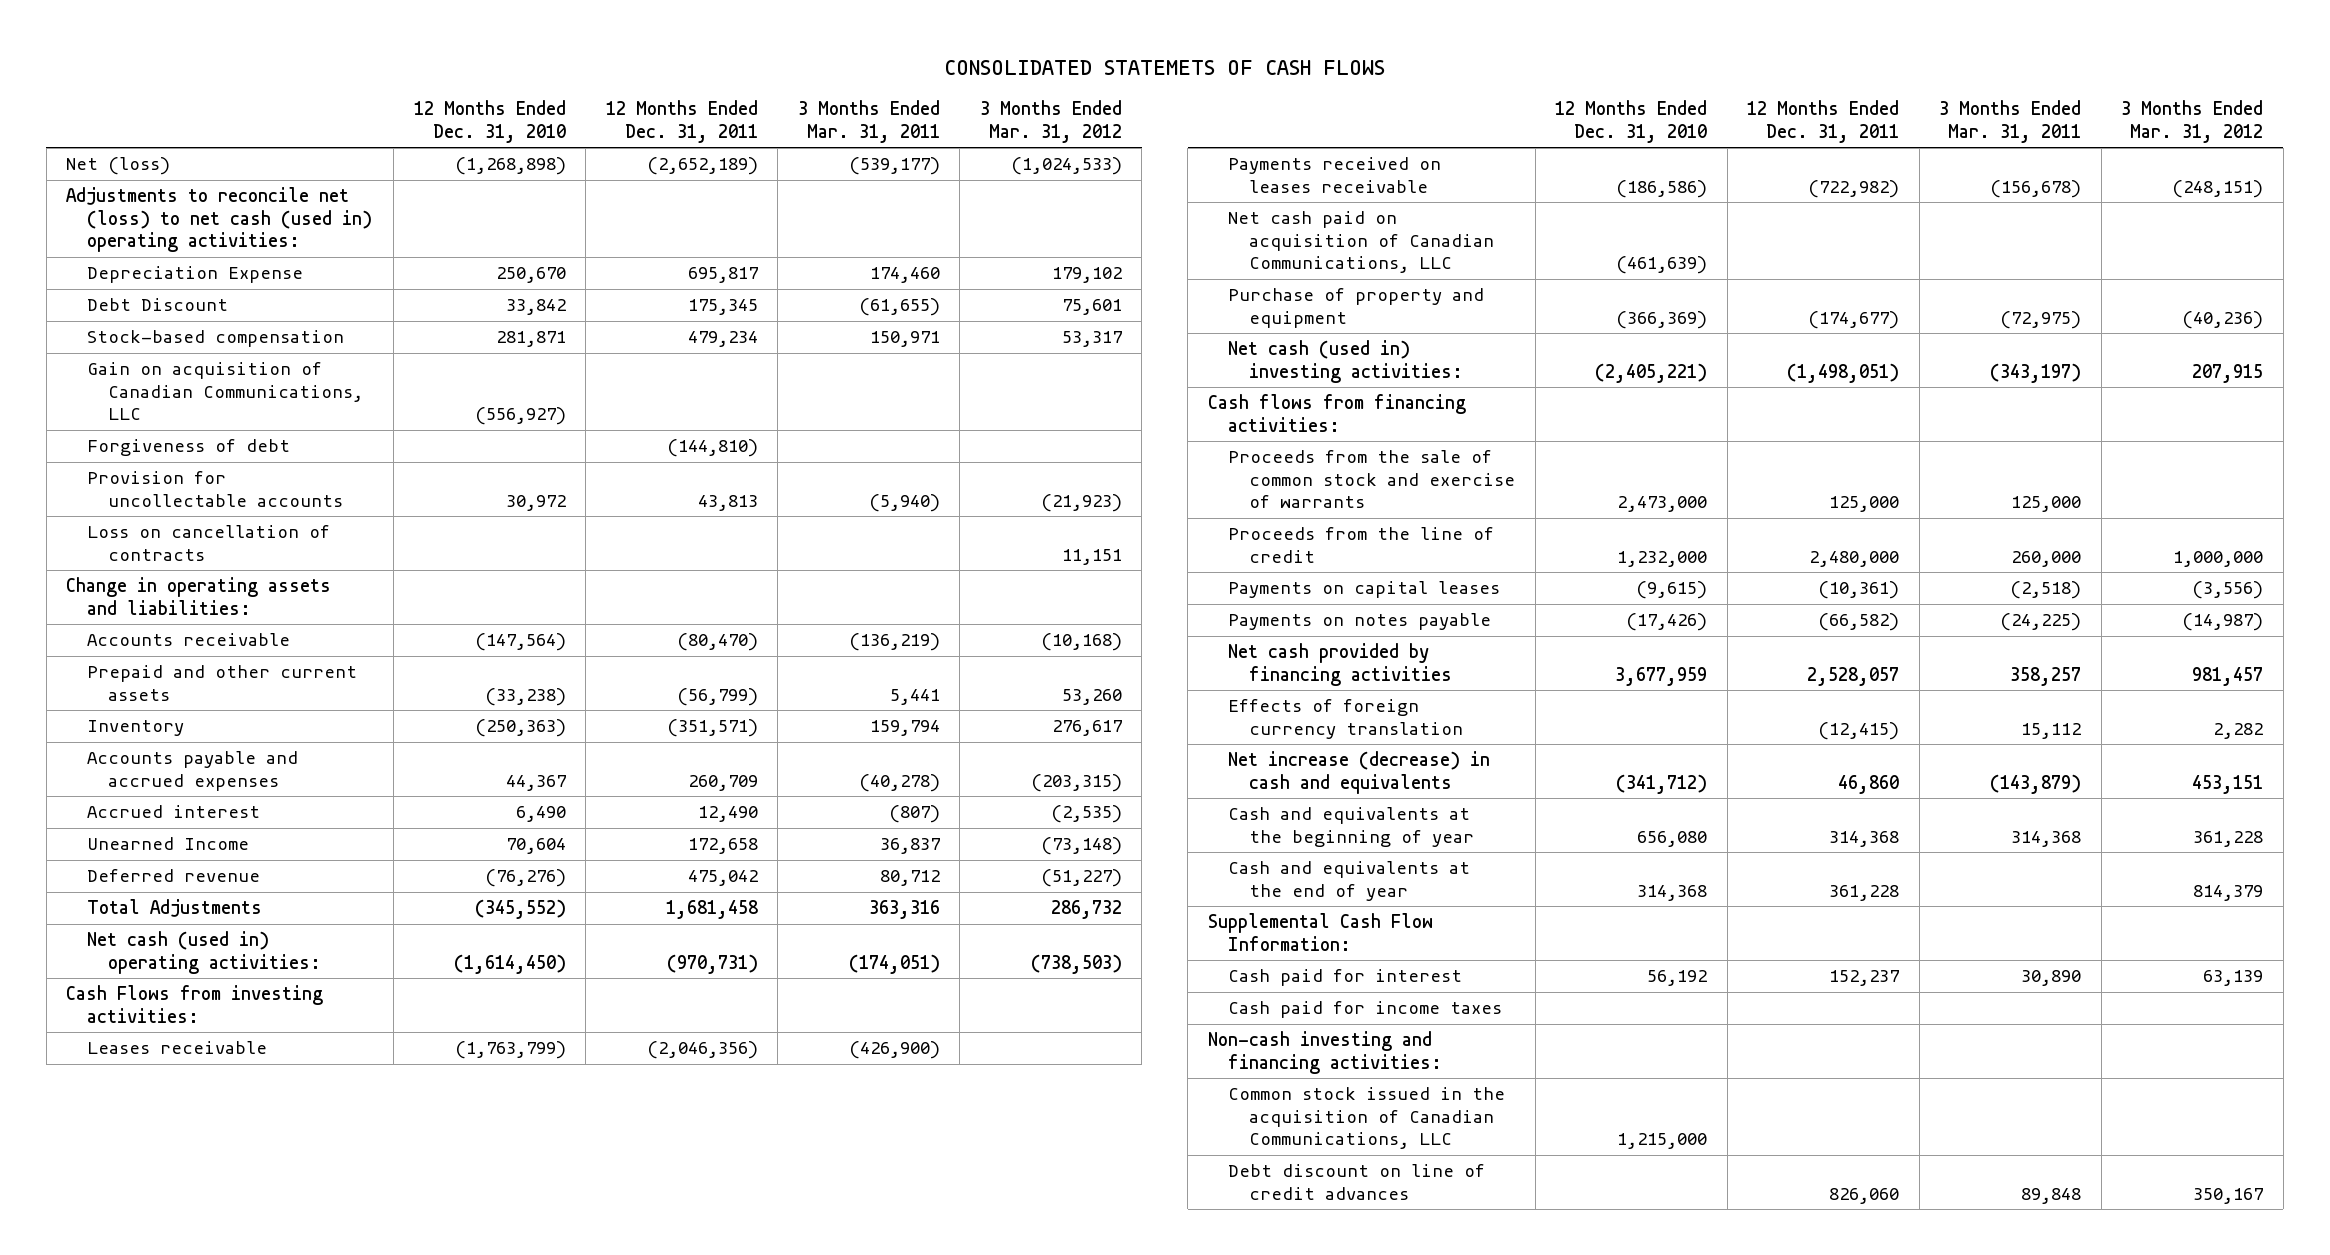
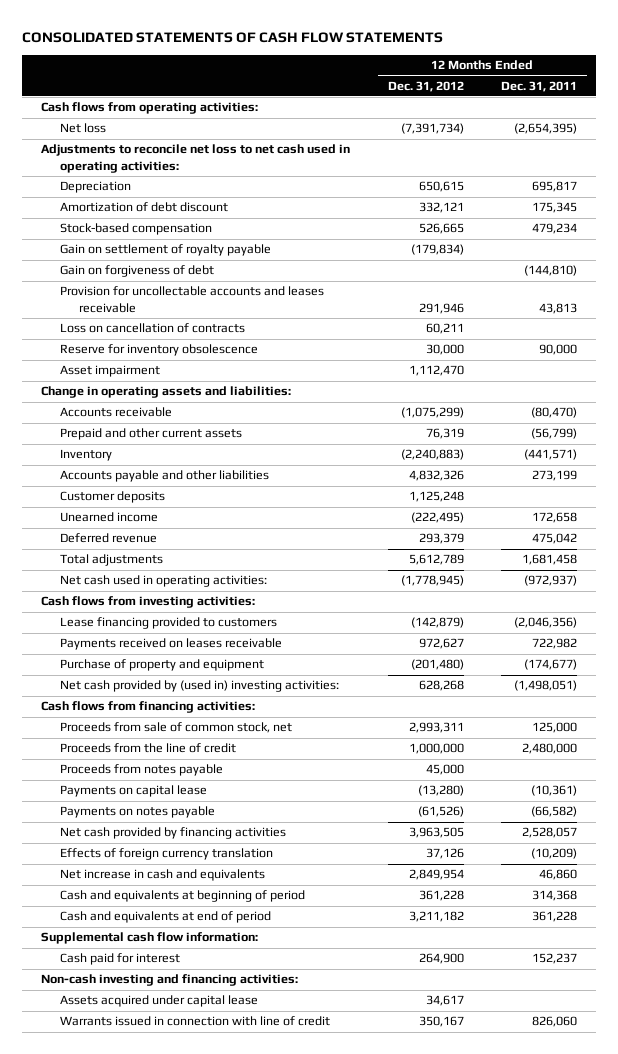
- CONSOLIDATED STATEMETS OF CASH FLOWS
+ CONSOLIDATED STATEMENTS OF CASH FLOW STATEMENTS
- | 12 Months Ended Dec. 31, 2010 | 12 Months Ended Dec. 31, 2011 | 3 Months Ended Mar. 31, 2011 | 3 Months Ended Mar. 31, 2012
+ | 12 Months Ended Dec. 31, 2012 | 12 Months Ended Dec. 31, 2011
- Net (loss) | (1,268,898) | (2,652,189) | (539,177) | (1,024,533)
- Adjustments to reconcile net (loss) to net cash (used in) operating activities:
- Depreciation Expense | 250,670 | 695,817 | 174,460 | 179,102
- Debt Discount | 33,842 | 175,345 | (61,655) | 75,601
+ Cash flows from operating activities:
+ Net loss | (7,391,734) | (2,654,395)
+ Adjustments to reconcile net loss to net cash used in operating activities:
+ Depreciation | 650,615 | 695,817
+ Amortization of debt discount | 332,121 | 175,345
- Gain on acquisition of Canadian Communications, LLC | (556,927) | | |
- Forgiveness of debt | | (144,810) | |
- Provision for uncollectable accounts | 30,972 | 43,813 | (5,940) | (21,923)
+ Gain on settlement of royalty payable | (179,834) |
+ Gain on forgiveness of debt | | (144,810)
+ Provision for uncollectable accounts and leases receivable | 291,946 | 43,813
+ Reserve for inventory obsolescence | 30,000 | 90,000
+ Asset impairment | 1,112,470 |
- Inventory | (250,363) | (351,571) | 159,794 | 276,617
- Accounts payable and accrued expenses | 44,367 | 260,709 | (40,278) | (203,315)
- Accrued interest | 6,490 | 12,490 | (807) | (2,535)
- Unearned Income | 70,604 | 172,658 | 36,837 | (73,148)
+ Inventory | (2,240,883) | (441,571)
+ Accounts payable and other liabilities | 4,832,326 | 273,199
+ Customer deposits | 1,125,248 |
+ Unearned income | (222,495) | 172,658
- Total Adjustments | (345,552) | 1,681,458 | 363,316 | 286,732
- Net cash (used in) operating activities: | (1,614,450) | (970,731) | (174,051) | (738,503)
- Cash Flows from investing activities:
- Leases receivable | (1,763,799) | (2,046,356) | (426,900) |
- Payments received on leases receivable | (186,586) | (722,982) | (156,678) | (248,151)
- Net cash paid on acquisition of Canadian Communications, LLC | (461,639) | | |
+ Total adjustments | 5,612,789 | 1,681,458
+ Net cash used in operating activities: | (1,778,945) | (972,937)
+ Cash flows from investing activities:
+ Lease financing provided to customers | (142,879) | (2,046,356)
+ Payments received on leases receivable | 972,627 | 722,982
- Net cash (used in) investing activities: | (2,405,221) | (1,498,051) | (343,197) | 207,915
+ Net cash provided by (used in) investing activities: | 628,268 | (1,498,051)
- Proceeds from the sale of common stock and exercise of warrants | 2,473,000 | 125,000 | 125,000 |
+ Proceeds from sale of common stock, net | 2,993,311 | 125,000
- Payments on capital leases | (9,615) | (10,361) | (2,518) | (3,556)
+ Proceeds from notes payable | 45,000 |
+ Payments on capital lease | (13,280) | (10,361)
- Effects of foreign currency translation | | (12,415) | 15,112 | 2,282
- Net increase (decrease) in cash and equivalents | (341,712) | 46,860 | (143,879) | 453,151
- Cash and equivalents at the beginning of year | 656,080 | 314,368 | 314,368 | 361,228
- Cash and equivalents at the end of year | 314,368 | 361,228 | | 814,379
- Supplemental Cash Flow Information:
+ Effects of foreign currency translation | 37,126 | (10,209)
+ Net increase in cash and equivalents | 2,849,954 | 46,860
+ Cash and equivalents at beginning of period | 361,228 | 314,368
+ Cash and equivalents at end of period | 3,211,182 | 361,228
+ Supplemental cash flow information:
- Cash paid for income taxes
- Common stock issued in the acquisition of Canadian Communications, LLC | 1,215,000 | | |
- Debt discount on line of credit advances | | 826,060 | 89,848 | 350,167
+ Assets acquired under capital lease | 34,617 |
+ Warrants issued in connection with line of credit | 350,167 | 826,060

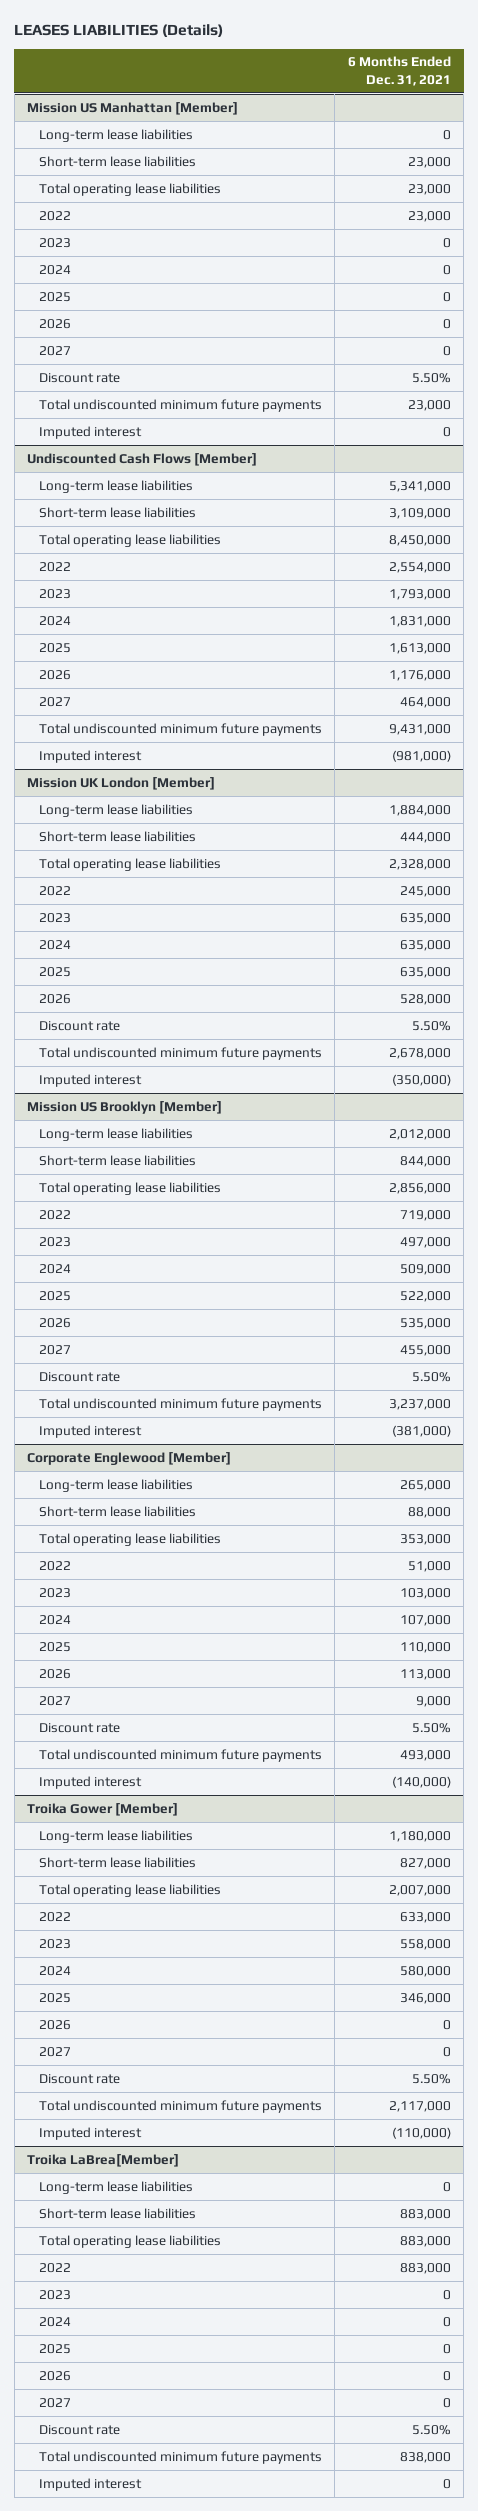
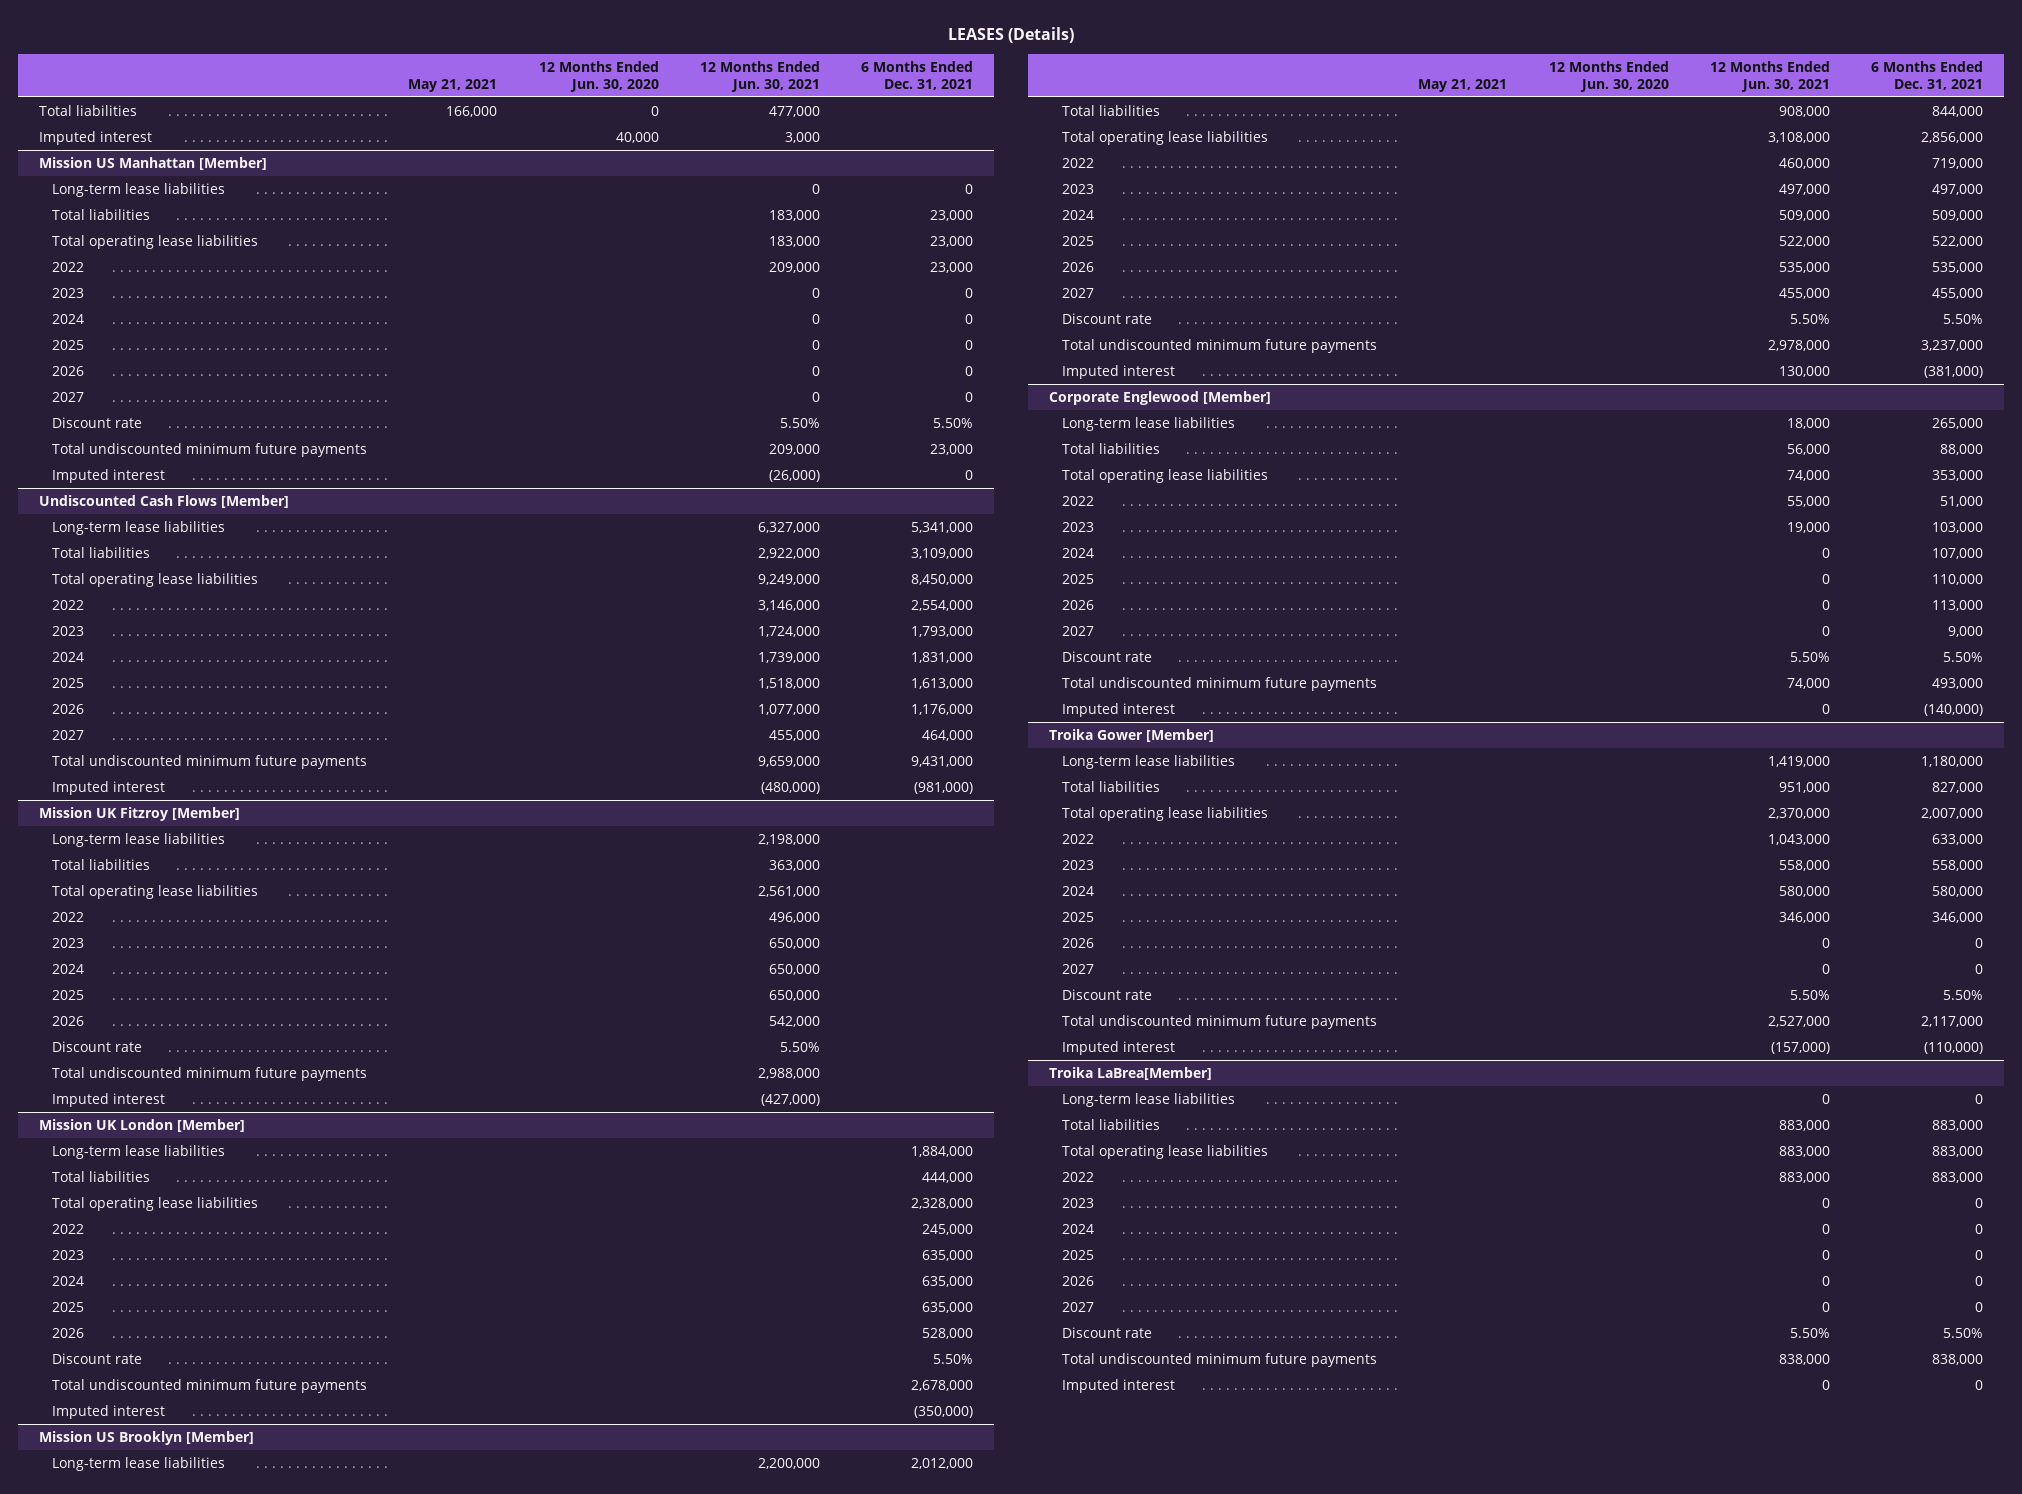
- LEASES LIABILITIES (Details)
+ LEASES (Details)
- | 6 Months Ended Dec. 31, 2021
+ | May 21, 2021 | 12 Months Ended Jun. 30, 2020 | 12 Months Ended Jun. 30, 2021 | 6 Months Ended Dec. 31, 2021
+ Total liabilities | 166,000 | 0 | 477,000 |
+ Imputed interest | | 40,000 | 3,000 |
@ Mission US Manhattan [Member]
- Short-term lease liabilities | 23,000
+ Total liabilities | | | 183,000 | 23,000
@ Undiscounted Cash Flows [Member]
- Short-term lease liabilities | 3,109,000
+ Total liabilities | | | 2,922,000 | 3,109,000
+ Mission UK Fitzroy [Member]
+ Long-term lease liabilities | | | 2,198,000 |
+ Total liabilities | | | 363,000 |
+ Total operating lease liabilities | | | 2,561,000 |
+ 2022 | | | 496,000 |
+ 2023 | | | 650,000 |
+ 2024 | | | 650,000 |
+ 2025 | | | 650,000 |
+ 2026 | | | 542,000 |
+ Discount rate | | | 5.50% |
+ Total undiscounted minimum future payments | | | 2,988,000 |
+ Imputed interest | | | (427,000) |
@ Mission UK London [Member]
- Short-term lease liabilities | 444,000
+ Total liabilities | | | | 444,000
@ Mission US Brooklyn [Member]
- Short-term lease liabilities | 844,000
+ Total liabilities | | | 908,000 | 844,000
@ Corporate Englewood [Member]
- Short-term lease liabilities | 88,000
+ Total liabilities | | | 56,000 | 88,000
@ Troika Gower [Member]
- Short-term lease liabilities | 827,000
+ Total liabilities | | | 951,000 | 827,000
@ Troika LaBrea[Member]
- Short-term lease liabilities | 883,000
+ Total liabilities | | | 883,000 | 883,000

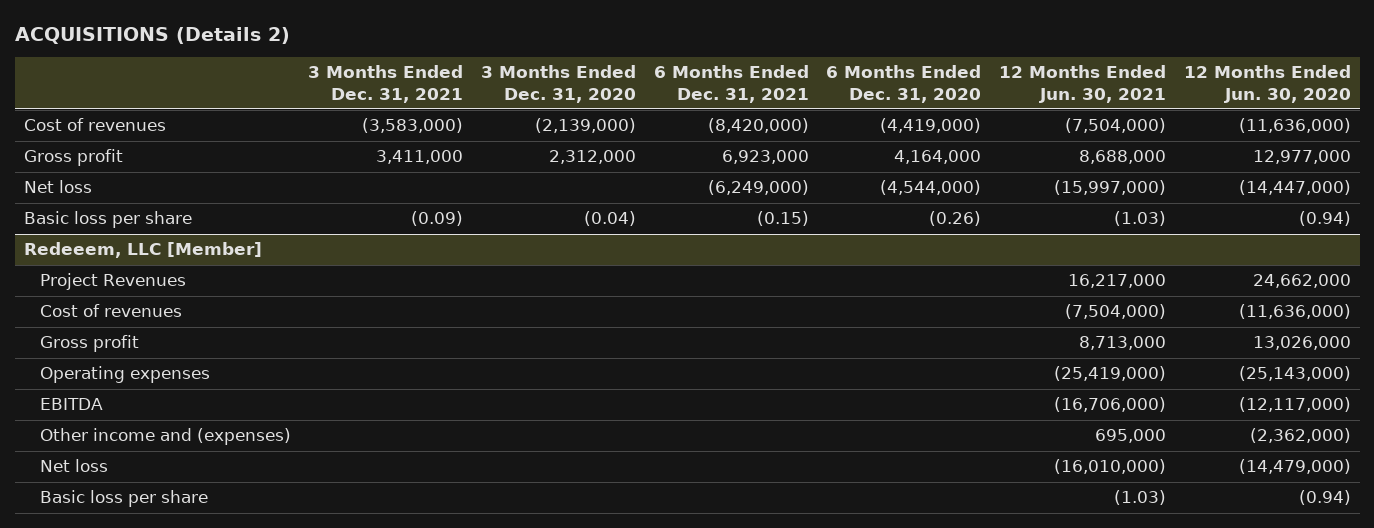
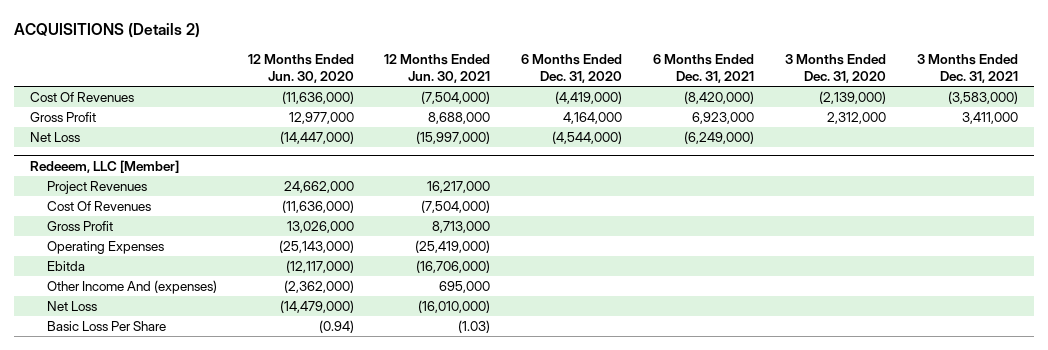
- | 3 Months Ended Dec. 31, 2021 | 3 Months Ended Dec. 31, 2020 | 6 Months Ended Dec. 31, 2021 | 6 Months Ended Dec. 31, 2020 | 12 Months Ended Jun. 30, 2021 | 12 Months Ended Jun. 30, 2020
+ | 12 Months Ended Jun. 30, 2020 | 12 Months Ended Jun. 30, 2021 | 6 Months Ended Dec. 31, 2020 | 6 Months Ended Dec. 31, 2021 | 3 Months Ended Dec. 31, 2020 | 3 Months Ended Dec. 31, 2021
- Cost of revenues | (3,583,000) | (2,139,000) | (8,420,000) | (4,419,000) | (7,504,000) | (11,636,000)
- Gross profit | 3,411,000 | 2,312,000 | 6,923,000 | 4,164,000 | 8,688,000 | 12,977,000
- Net loss | | | (6,249,000) | (4,544,000) | (15,997,000) | (14,447,000)
- Basic loss per share | (0.09) | (0.04) | (0.15) | (0.26) | (1.03) | (0.94)
+ Cost Of Revenues | (11,636,000) | (7,504,000) | (4,419,000) | (8,420,000) | (2,139,000) | (3,583,000)
+ Gross Profit | 12,977,000 | 8,688,000 | 4,164,000 | 6,923,000 | 2,312,000 | 3,411,000
+ Net Loss | (14,447,000) | (15,997,000) | (4,544,000) | (6,249,000) | |
@ Redeeem, LLC [Member]
- Cost of revenues | | | | | (7,504,000) | (11,636,000)
- Gross profit | | | | | 8,713,000 | 13,026,000
- Operating expenses | | | | | (25,419,000) | (25,143,000)
- EBITDA | | | | | (16,706,000) | (12,117,000)
- Other income and (expenses) | | | | | 695,000 | (2,362,000)
- Net loss | | | | | (16,010,000) | (14,479,000)
- Basic loss per share | | | | | (1.03) | (0.94)
+ Cost Of Revenues | (11,636,000) | (7,504,000) | | | |
+ Gross Profit | 13,026,000 | 8,713,000 | | | |
+ Operating Expenses | (25,143,000) | (25,419,000) | | | |
+ Ebitda | (12,117,000) | (16,706,000) | | | |
+ Other Income And (expenses) | (2,362,000) | 695,000 | | | |
+ Net Loss | (14,479,000) | (16,010,000) | | | |
+ Basic Loss Per Share | (0.94) | (1.03) | | | |

